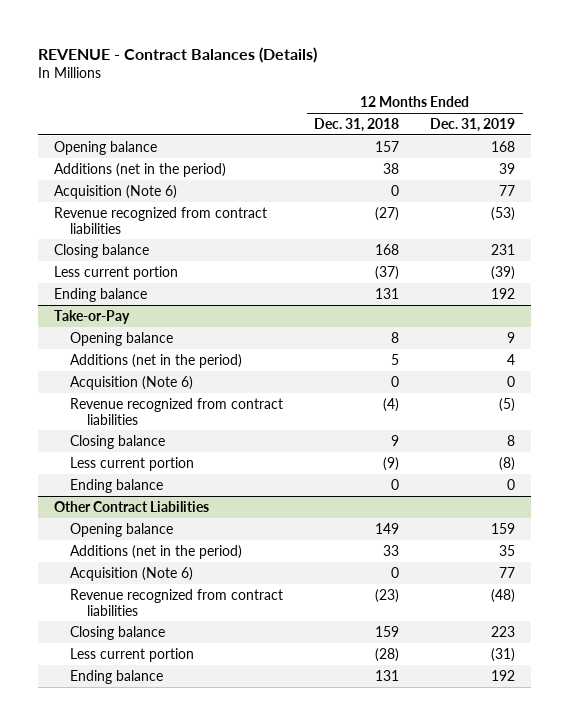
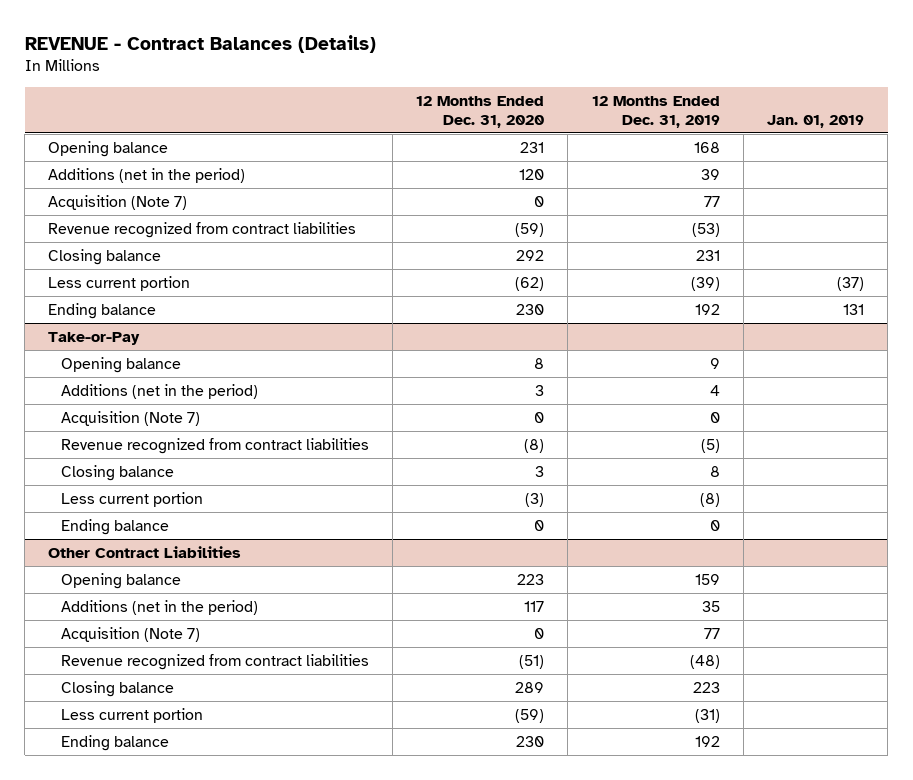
- | 12 Months Ended Dec. 31, 2018 | 12 Months Ended Dec. 31, 2019
+ | 12 Months Ended Dec. 31, 2020 | 12 Months Ended Dec. 31, 2019 | Jan. 01, 2019
- Acquisition (Note 6) | 0 | 77
+ Acquisition (Note 7) | 0 | 77 |
@ Take-or-Pay
- Acquisition (Note 6) | 0 | 0
+ Acquisition (Note 7) | 0 | 0 |
@ Other Contract Liabilities
- Acquisition (Note 6) | 0 | 77
+ Acquisition (Note 7) | 0 | 77 |

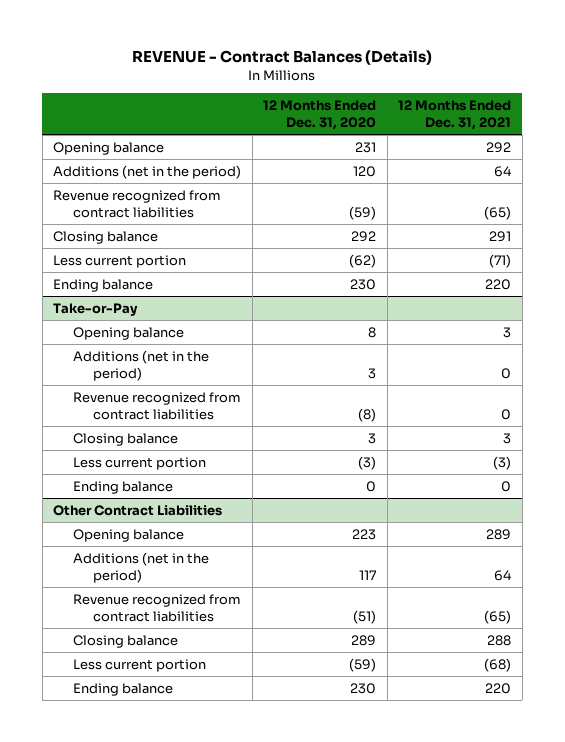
- | 12 Months Ended Dec. 31, 2020 | 12 Months Ended Dec. 31, 2019 | Jan. 01, 2019
+ | 12 Months Ended Dec. 31, 2020 | 12 Months Ended Dec. 31, 2021
- Acquisition (Note 7) | 0 | 77 |
@ Take-or-Pay
- Acquisition (Note 7) | 0 | 0 |
@ Other Contract Liabilities
- Acquisition (Note 7) | 0 | 77 |

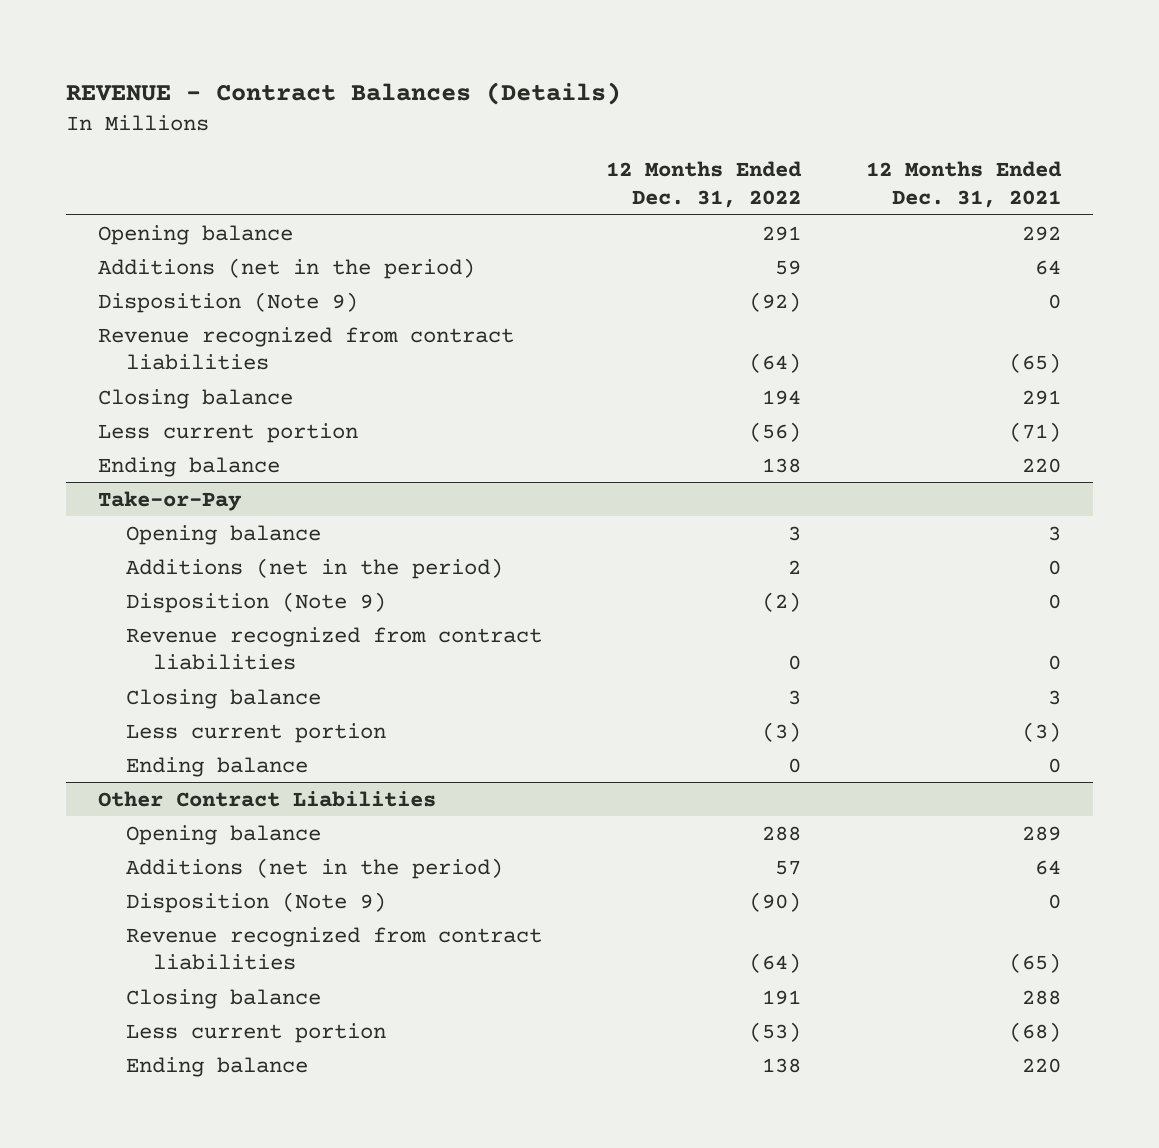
- | 12 Months Ended Dec. 31, 2020 | 12 Months Ended Dec. 31, 2021
+ | 12 Months Ended Dec. 31, 2022 | 12 Months Ended Dec. 31, 2021
+ Disposition (Note 9) | (92) | 0
@ Take-or-Pay
+ Disposition (Note 9) | (2) | 0
@ Other Contract Liabilities
+ Disposition (Note 9) | (90) | 0

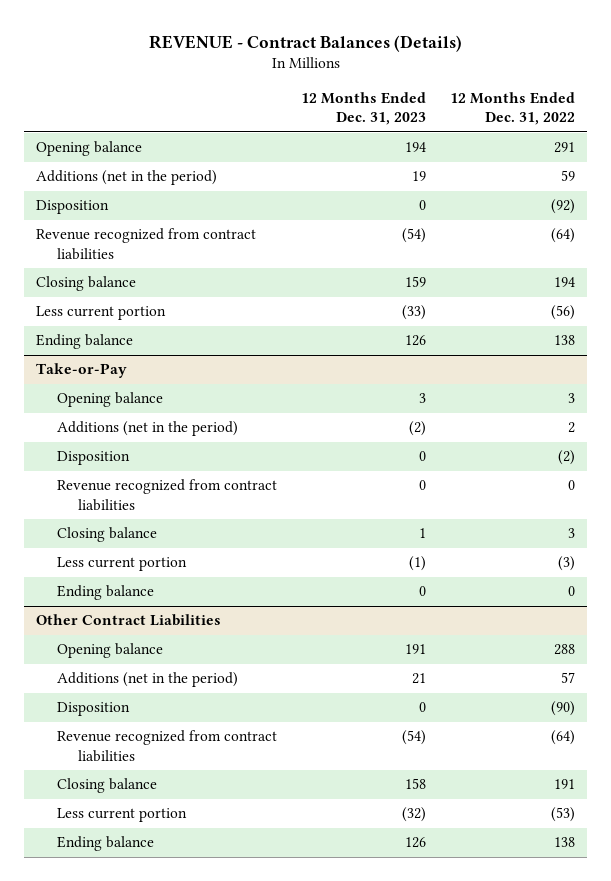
- | 12 Months Ended Dec. 31, 2022 | 12 Months Ended Dec. 31, 2021
+ | 12 Months Ended Dec. 31, 2023 | 12 Months Ended Dec. 31, 2022
- Disposition (Note 9) | (92) | 0
+ Disposition | 0 | (92)
@ Take-or-Pay
- Disposition (Note 9) | (2) | 0
+ Disposition | 0 | (2)
@ Other Contract Liabilities
- Disposition (Note 9) | (90) | 0
+ Disposition | 0 | (90)

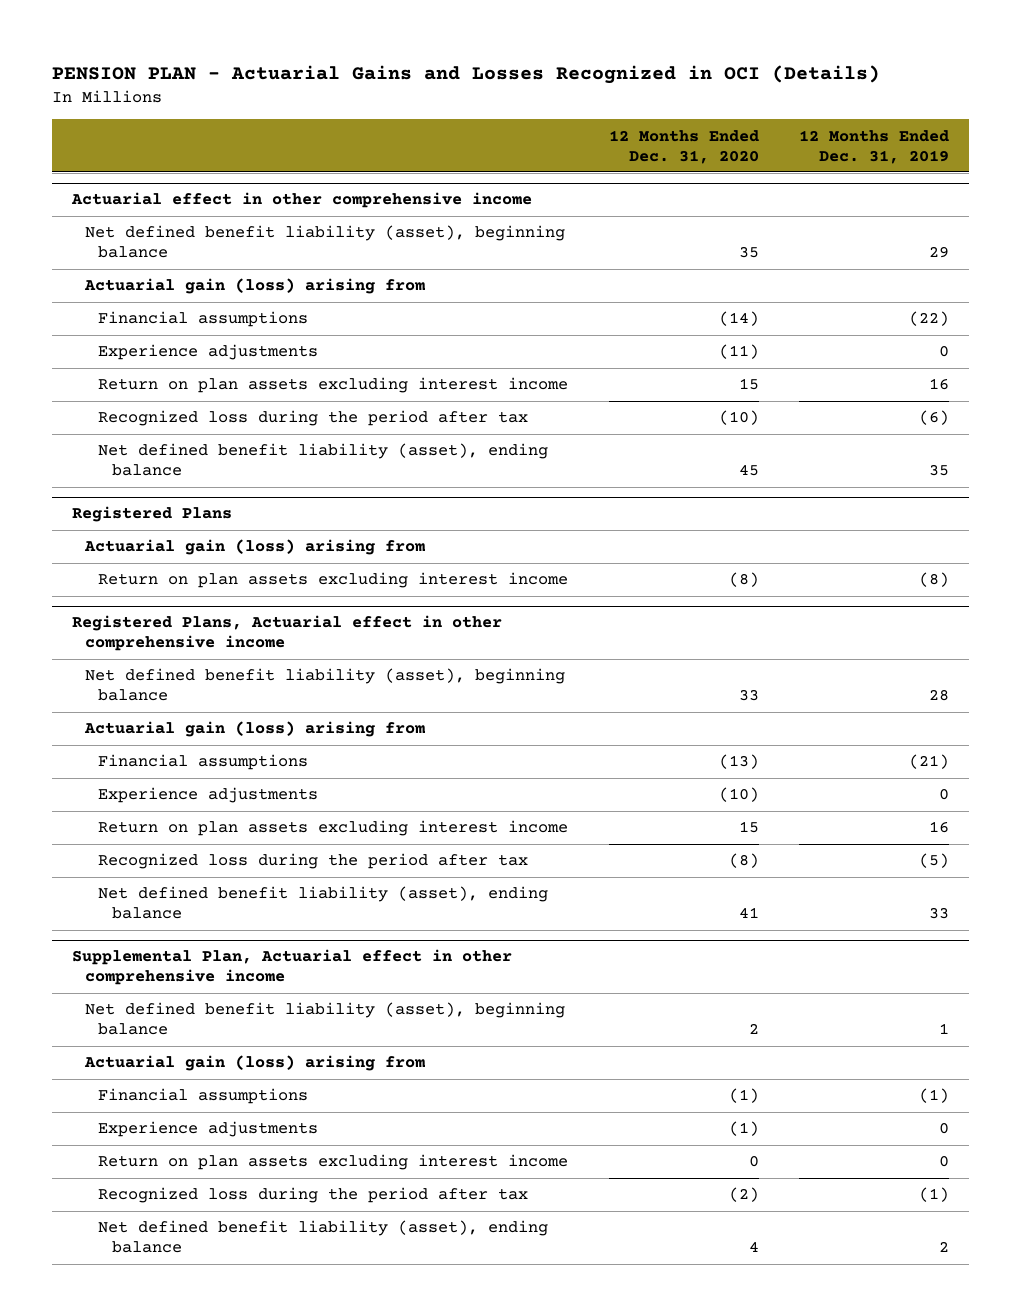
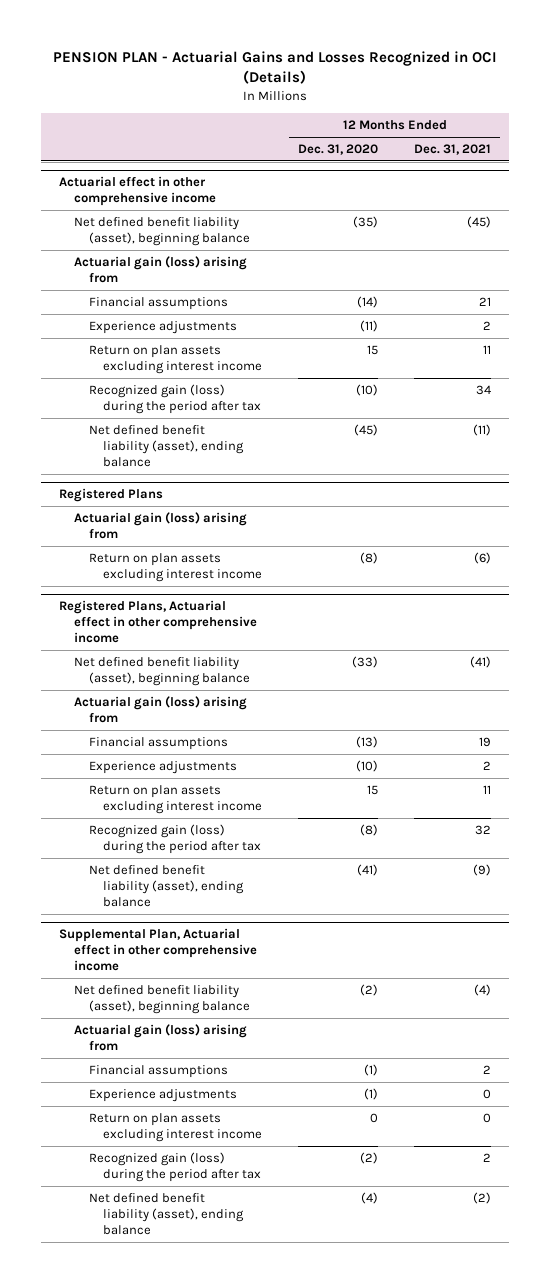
- | 12 Months Ended Dec. 31, 2020 | 12 Months Ended Dec. 31, 2019
+ | 12 Months Ended Dec. 31, 2020 | 12 Months Ended Dec. 31, 2021
@ Actuarial effect in other comprehensive income
- Net defined benefit liability (asset), beginning balance | 35 | 29
+ Net defined benefit liability (asset), beginning balance | (35) | (45)
- Recognized loss during the period after tax | (10) | (6)
- Net defined benefit liability (asset), ending balance | 45 | 35
+ Recognized gain (loss) during the period after tax | (10) | 34
+ Net defined benefit liability (asset), ending balance | (45) | (11)
@ Registered Plans, Actuarial effect in other comprehensive income
- Net defined benefit liability (asset), beginning balance | 33 | 28
+ Net defined benefit liability (asset), beginning balance | (33) | (41)
- Recognized loss during the period after tax | (8) | (5)
- Net defined benefit liability (asset), ending balance | 41 | 33
+ Recognized gain (loss) during the period after tax | (8) | 32
+ Net defined benefit liability (asset), ending balance | (41) | (9)
@ Supplemental Plan, Actuarial effect in other comprehensive income
- Net defined benefit liability (asset), beginning balance | 2 | 1
+ Net defined benefit liability (asset), beginning balance | (2) | (4)
- Recognized loss during the period after tax | (2) | (1)
- Net defined benefit liability (asset), ending balance | 4 | 2
+ Recognized gain (loss) during the period after tax | (2) | 2
+ Net defined benefit liability (asset), ending balance | (4) | (2)

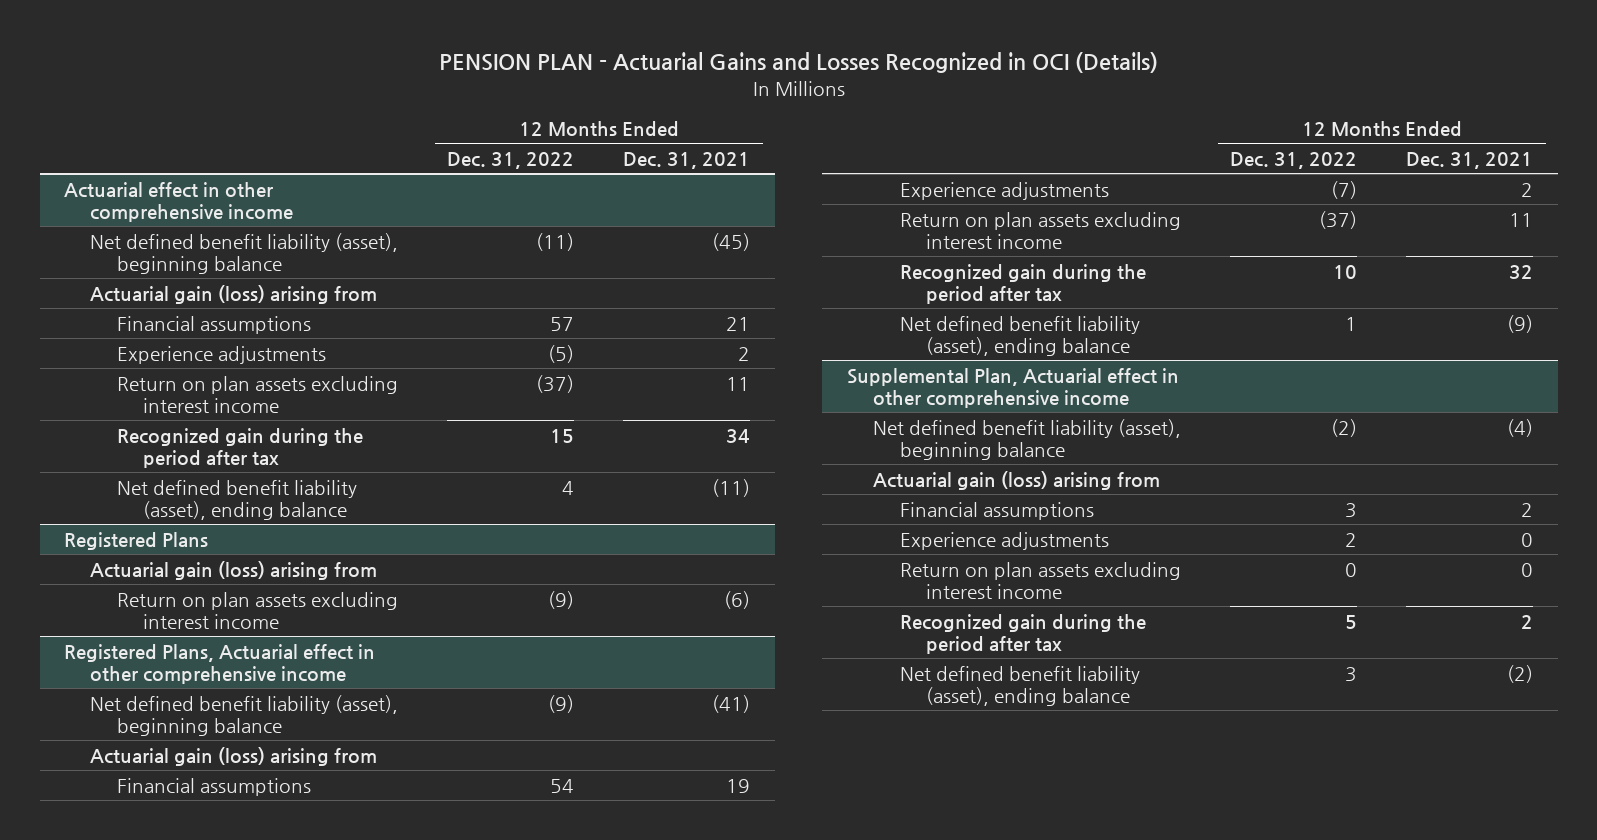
- | 12 Months Ended Dec. 31, 2020 | 12 Months Ended Dec. 31, 2021
+ | 12 Months Ended Dec. 31, 2022 | 12 Months Ended Dec. 31, 2021
@ Actuarial effect in other comprehensive income
- Recognized gain (loss) during the period after tax | (10) | 34
+ Recognized gain during the period after tax | 15 | 34
@ Registered Plans, Actuarial effect in other comprehensive income
- Recognized gain (loss) during the period after tax | (8) | 32
+ Recognized gain during the period after tax | 10 | 32
@ Supplemental Plan, Actuarial effect in other comprehensive income
- Recognized gain (loss) during the period after tax | (2) | 2
+ Recognized gain during the period after tax | 5 | 2

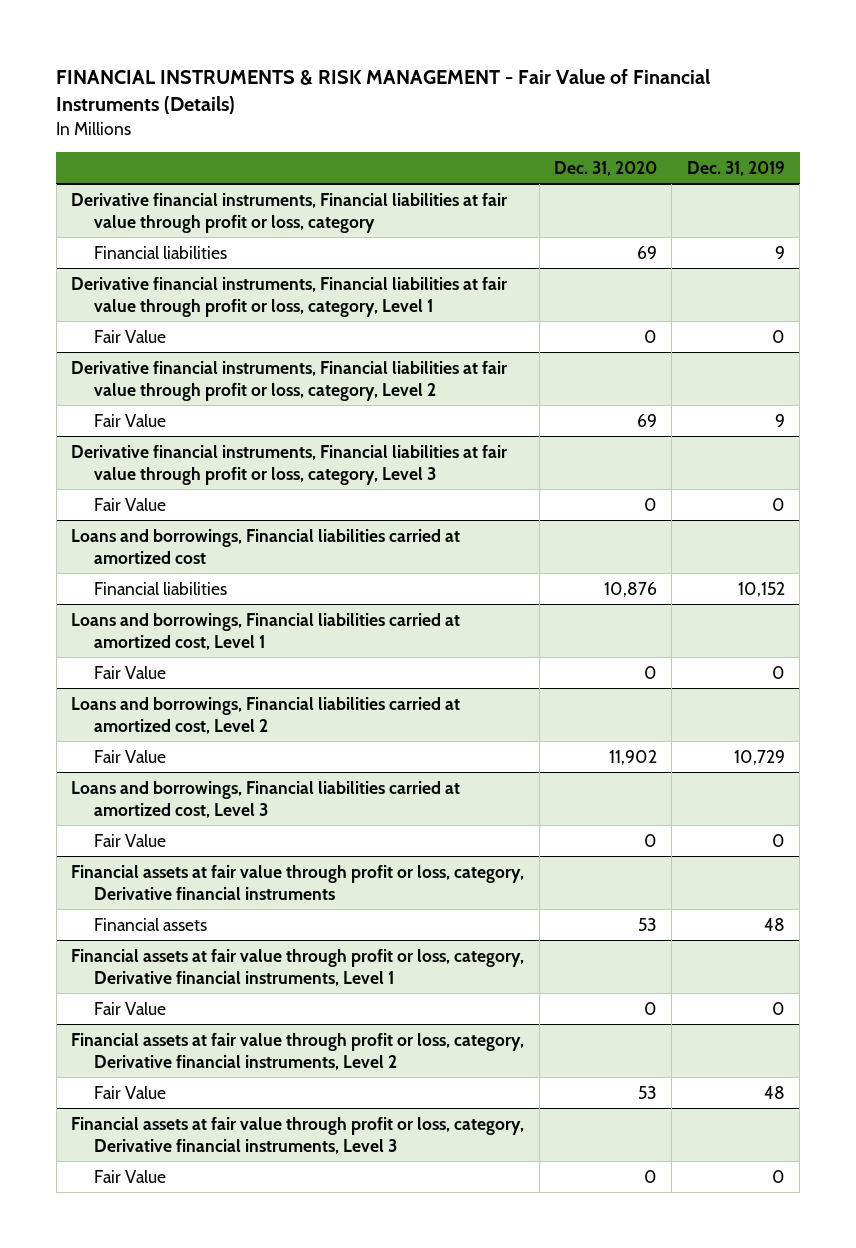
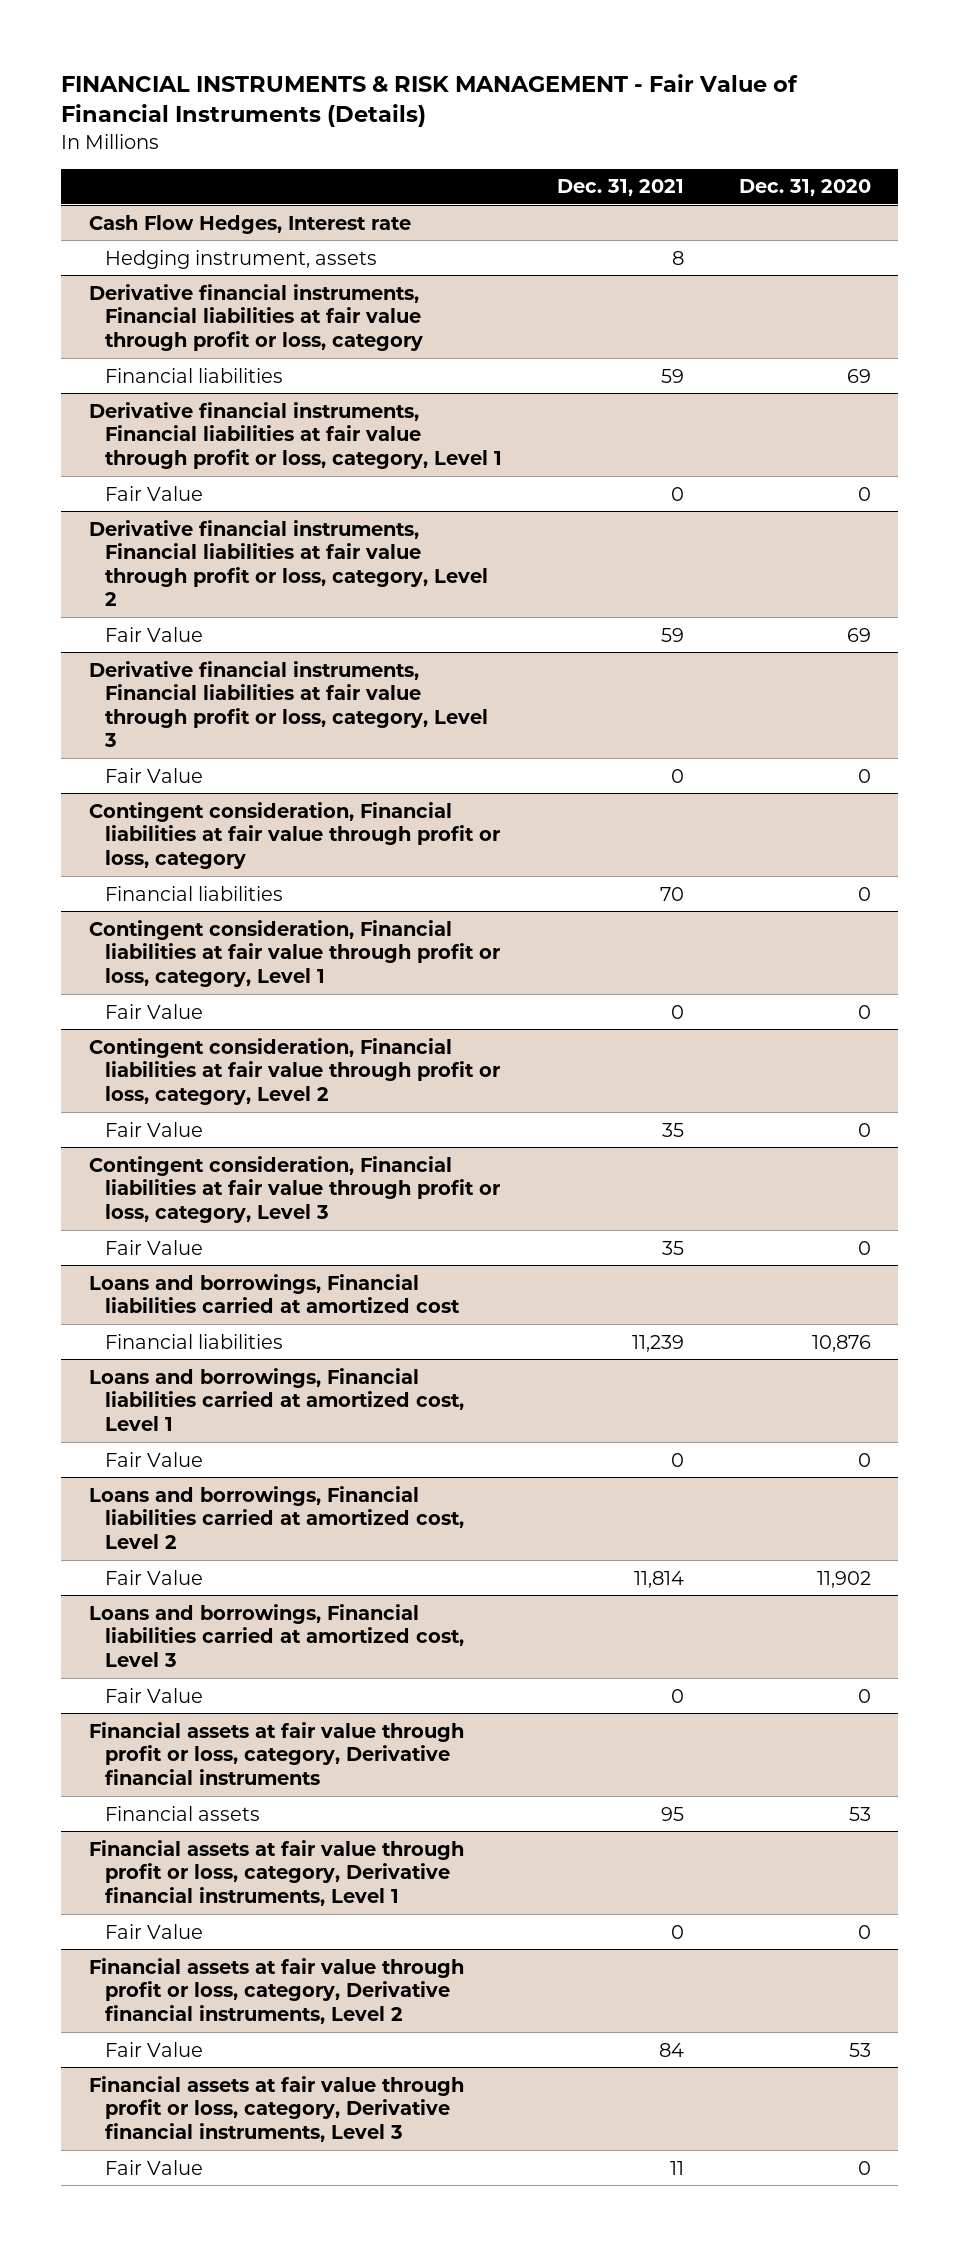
- | Dec. 31, 2020 | Dec. 31, 2019
+ | Dec. 31, 2021 | Dec. 31, 2020
+ Cash Flow Hedges, Interest rate
+ Hedging instrument, assets | 8 |
+ Contingent consideration, Financial liabilities at fair value through profit or loss, category
+ Financial liabilities | 70 | 0
+ Contingent consideration, Financial liabilities at fair value through profit or loss, category, Level 1
+ Fair Value | 0 | 0
+ Contingent consideration, Financial liabilities at fair value through profit or loss, category, Level 2
+ Fair Value | 35 | 0
+ Contingent consideration, Financial liabilities at fair value through profit or loss, category, Level 3
+ Fair Value | 35 | 0

